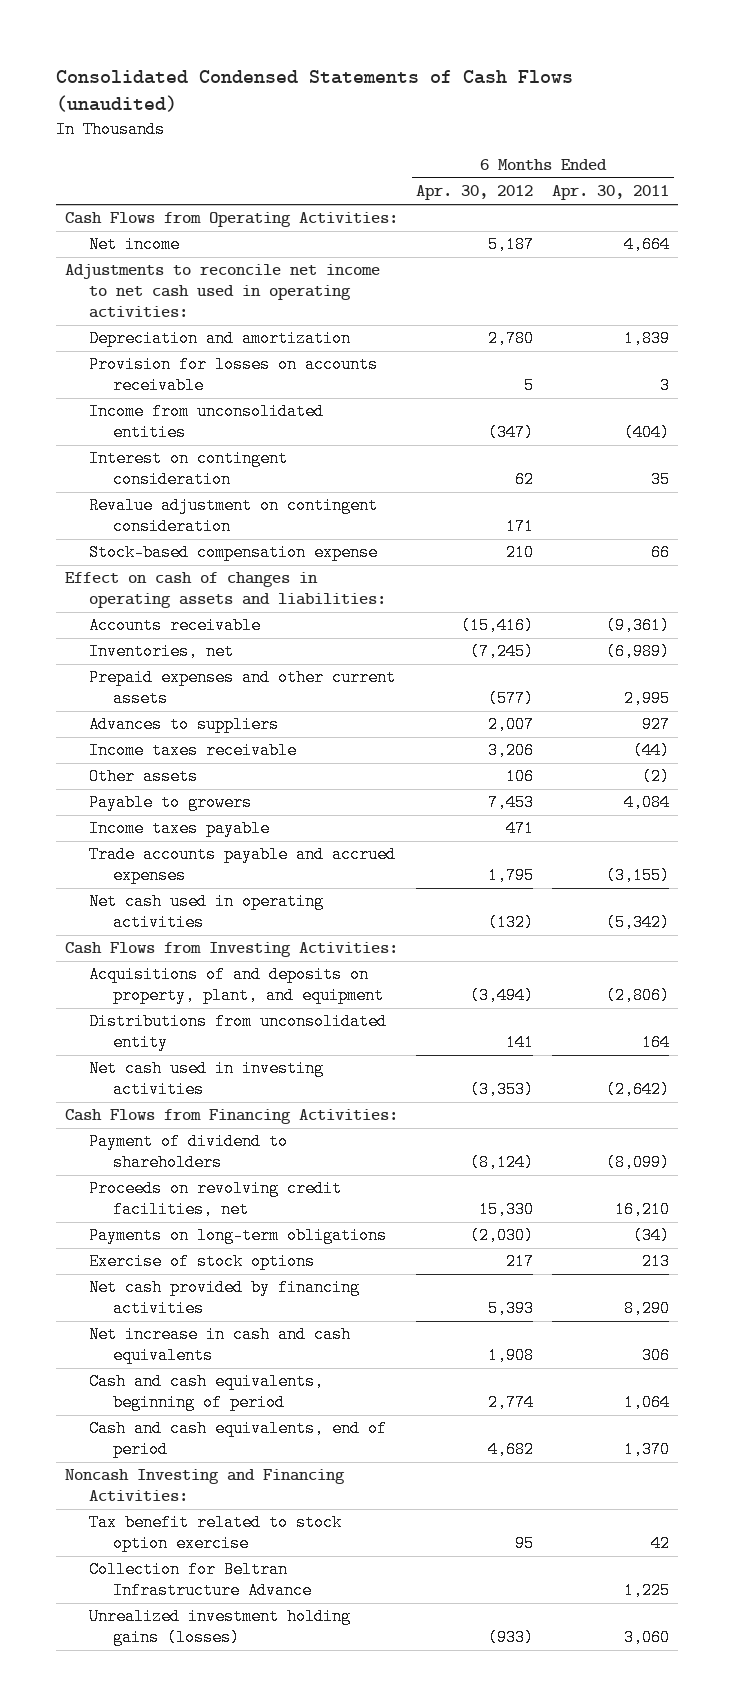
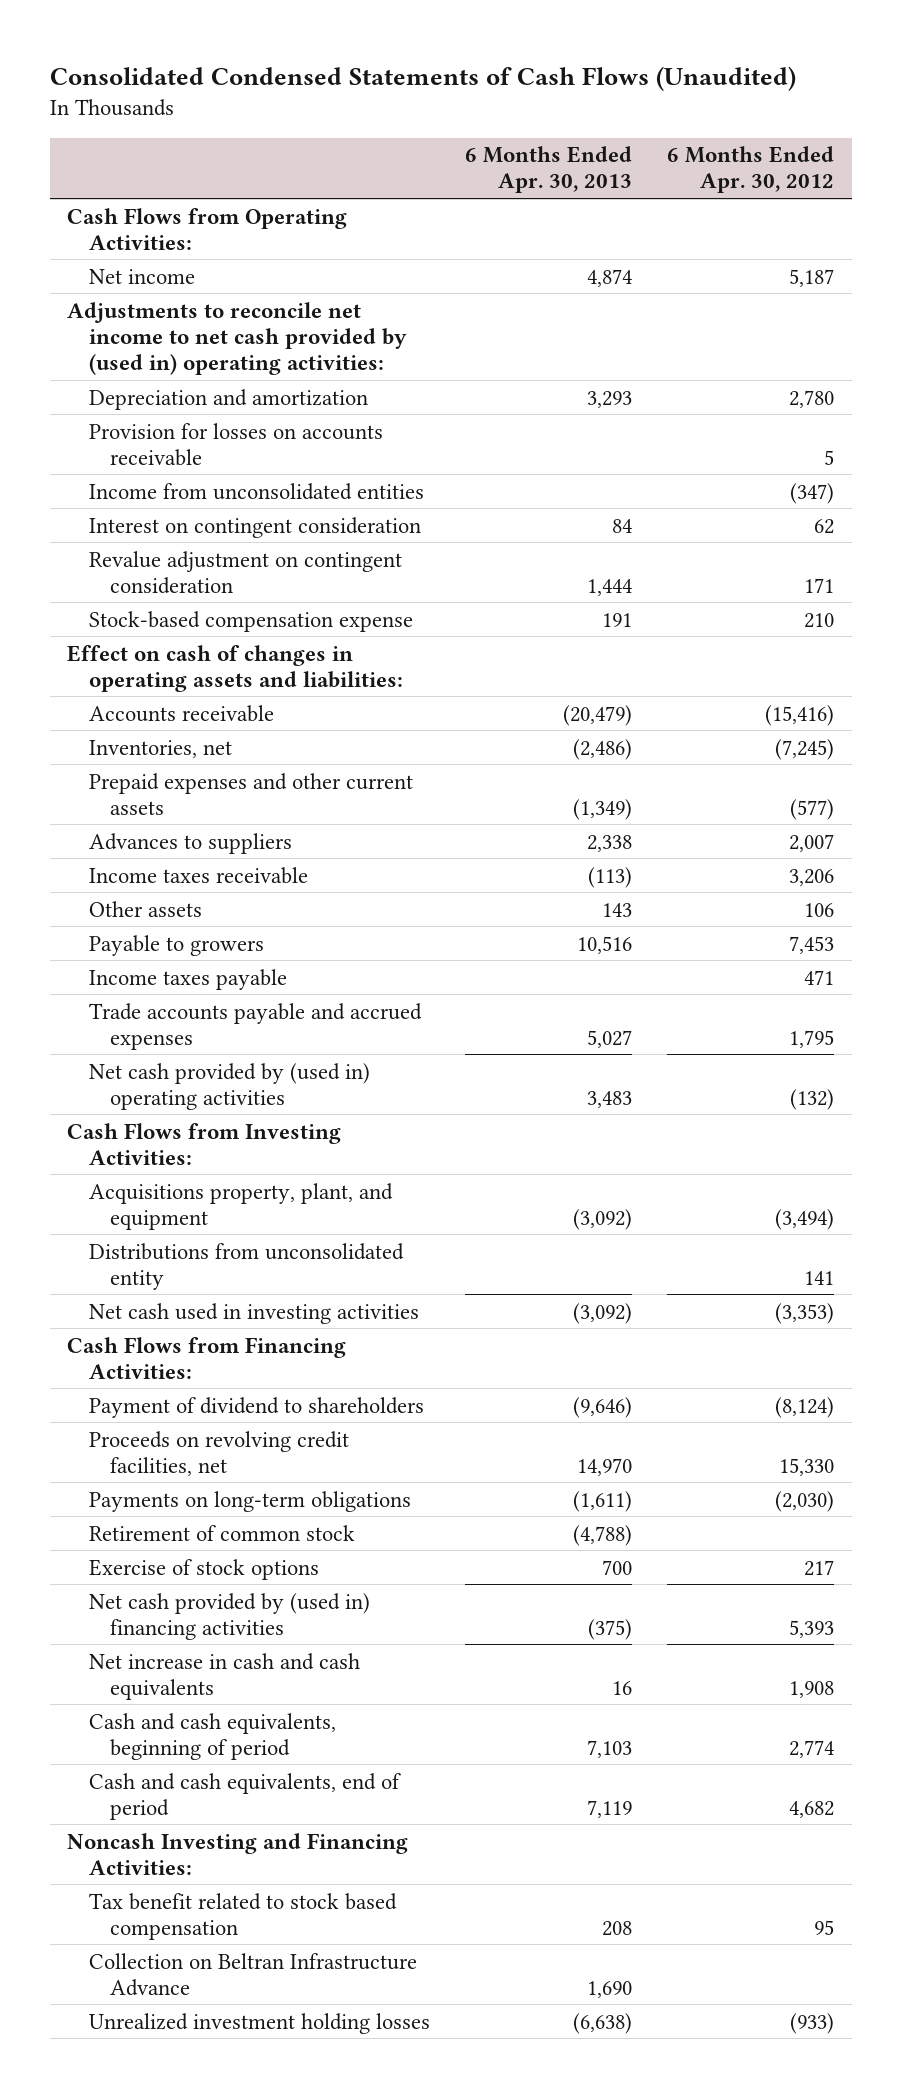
- Consolidated Condensed Statements of Cash Flows (unaudited)
+ Consolidated Condensed Statements of Cash Flows (Unaudited)
- | 6 Months Ended Apr. 30, 2012 | 6 Months Ended Apr. 30, 2011
+ | 6 Months Ended Apr. 30, 2013 | 6 Months Ended Apr. 30, 2012
- Adjustments to reconcile net income to net cash used in operating activities:
+ Adjustments to reconcile net income to net cash provided by (used in) operating activities:
- Net cash used in operating activities | (132) | (5,342)
+ Net cash provided by (used in) operating activities | 3,483 | (132)
- Acquisitions of and deposits on property, plant, and equipment | (3,494) | (2,806)
+ Acquisitions property, plant, and equipment | (3,092) | (3,494)
+ Retirement of common stock | (4,788) |
- Net cash provided by financing activities | 5,393 | 8,290
+ Net cash provided by (used in) financing activities | (375) | 5,393
- Tax benefit related to stock option exercise | 95 | 42
- Collection for Beltran Infrastructure Advance | | 1,225
- Unrealized investment holding gains (losses) | (933) | 3,060
+ Tax benefit related to stock based compensation | 208 | 95
+ Collection on Beltran Infrastructure Advance | 1,690 |
+ Unrealized investment holding losses | (6,638) | (933)

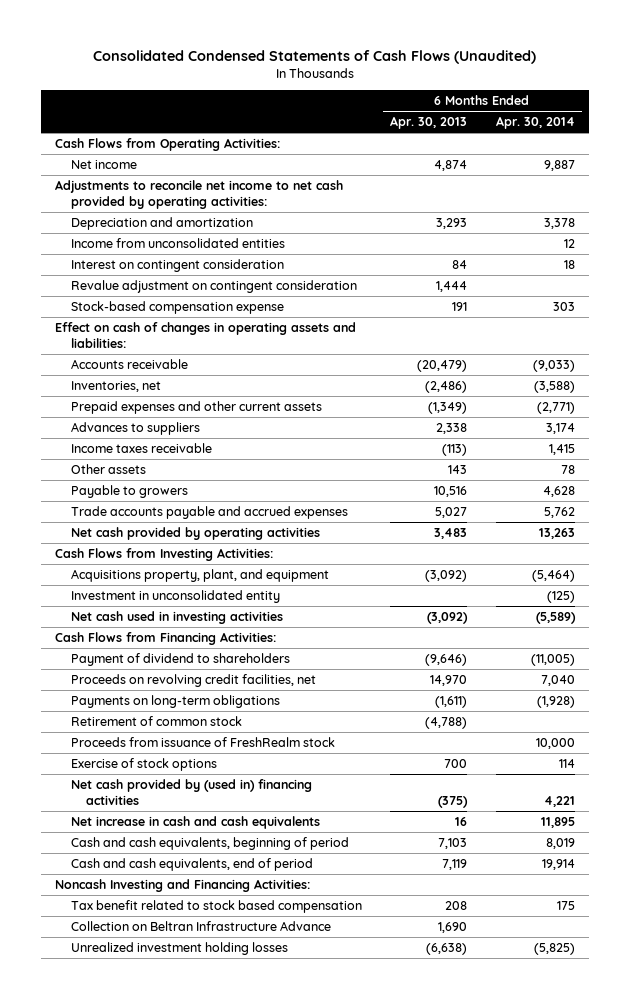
- | 6 Months Ended Apr. 30, 2013 | 6 Months Ended Apr. 30, 2012
+ | 6 Months Ended Apr. 30, 2013 | 6 Months Ended Apr. 30, 2014
- Adjustments to reconcile net income to net cash provided by (used in) operating activities:
+ Adjustments to reconcile net income to net cash provided by operating activities:
- Provision for losses on accounts receivable | | 5
- Income taxes payable | | 471
- Net cash provided by (used in) operating activities | 3,483 | (132)
+ Net cash provided by operating activities | 3,483 | 13,263
- Distributions from unconsolidated entity | | 141
+ Investment in unconsolidated entity | | (125)
+ Proceeds from issuance of FreshRealm stock | | 10,000

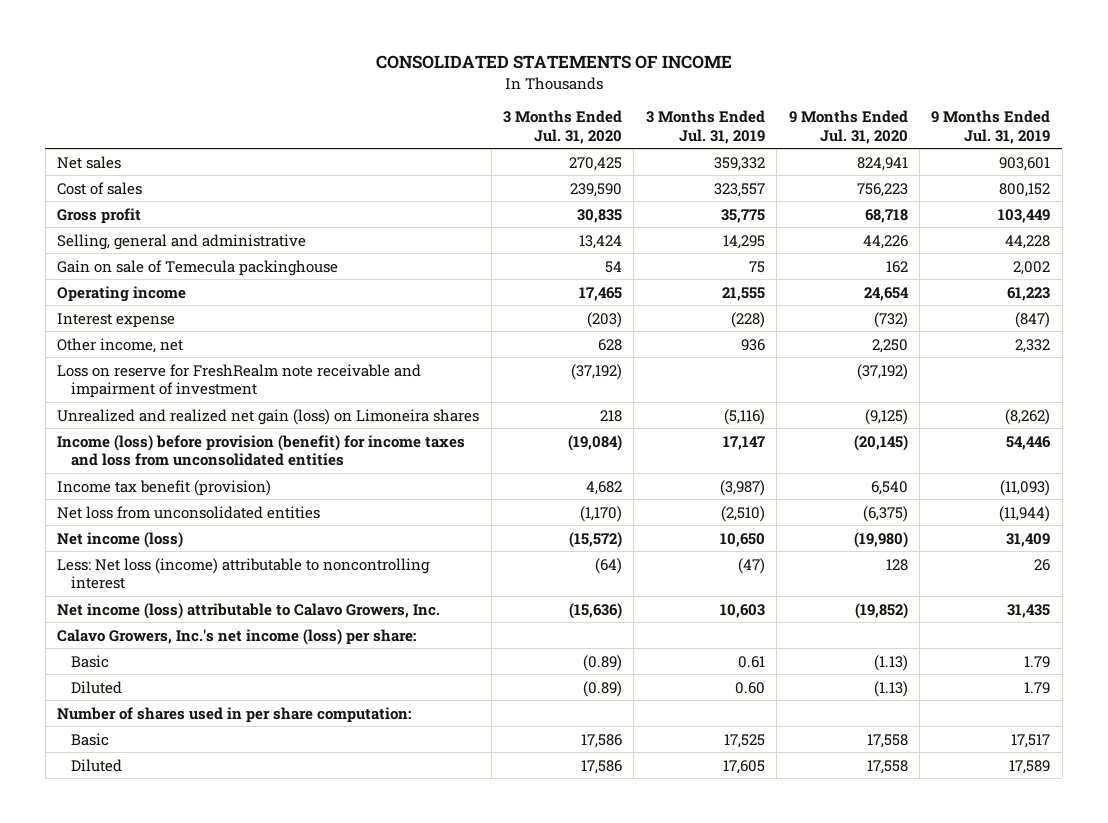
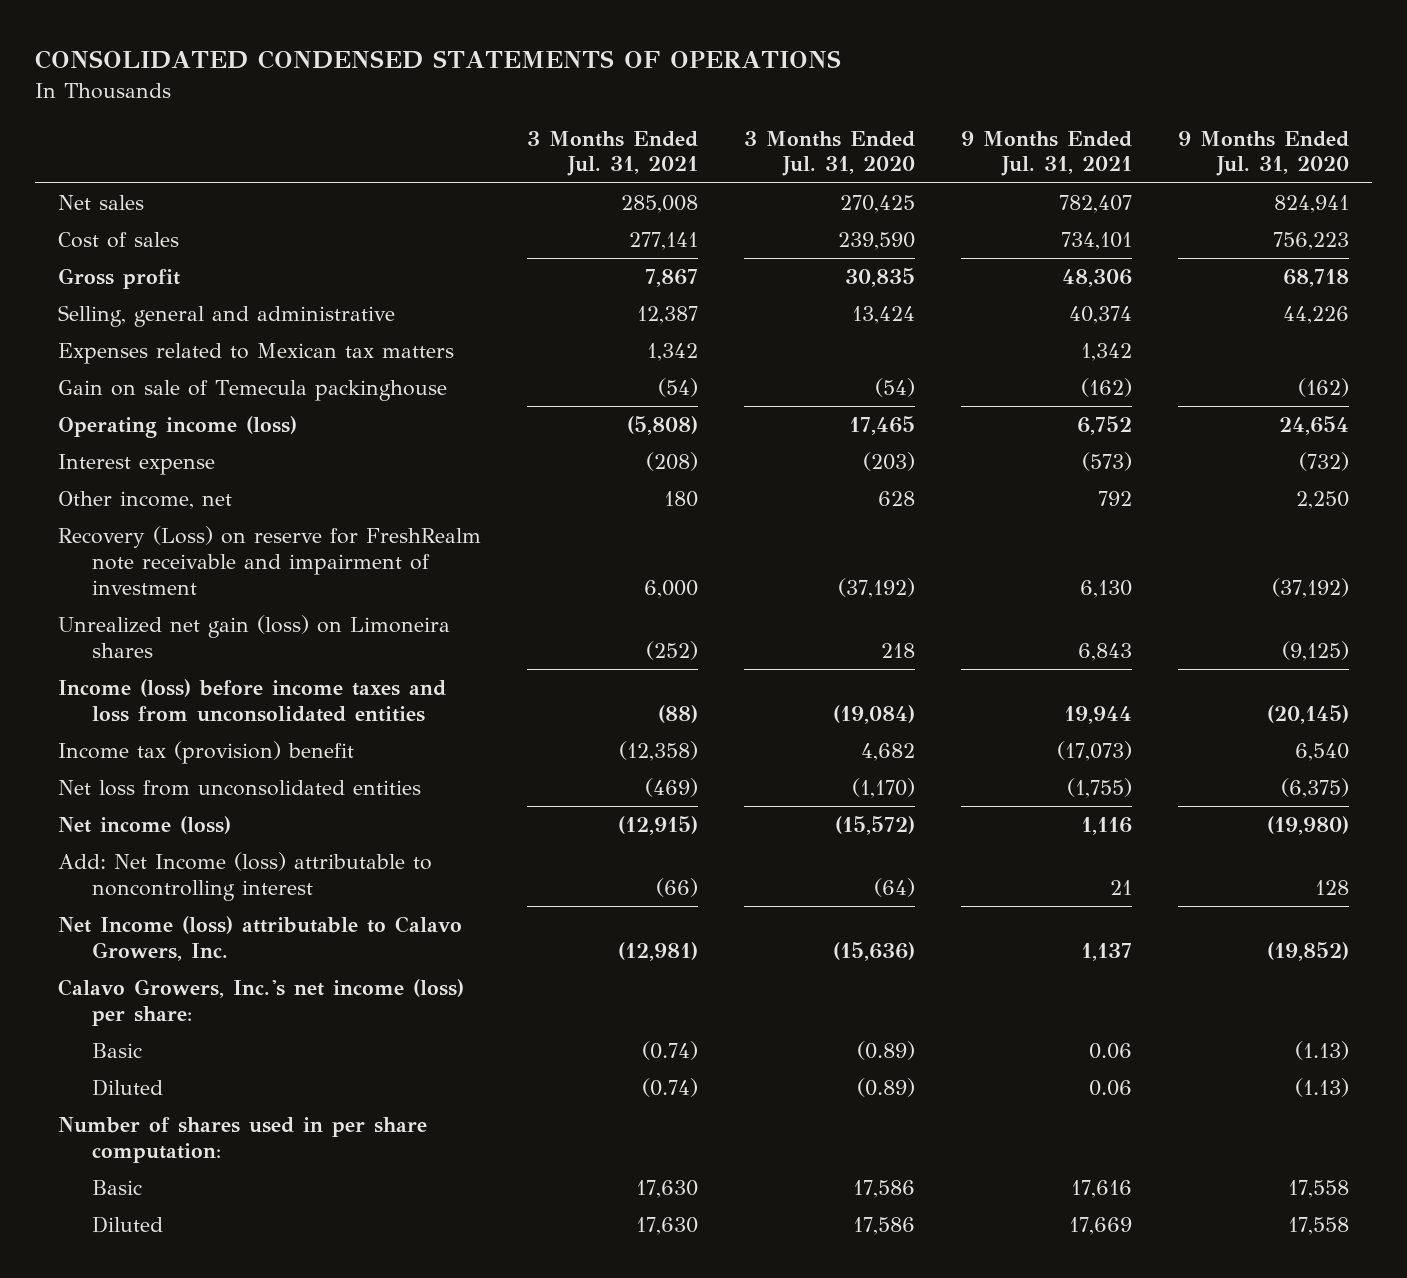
- CONSOLIDATED STATEMENTS OF INCOME
+ CONSOLIDATED CONDENSED STATEMENTS OF OPERATIONS
- | 3 Months Ended Jul. 31, 2020 | 3 Months Ended Jul. 31, 2019 | 9 Months Ended Jul. 31, 2020 | 9 Months Ended Jul. 31, 2019
+ | 3 Months Ended Jul. 31, 2021 | 3 Months Ended Jul. 31, 2020 | 9 Months Ended Jul. 31, 2021 | 9 Months Ended Jul. 31, 2020
- Gain on sale of Temecula packinghouse | 54 | 75 | 162 | 2,002
- Operating income | 17,465 | 21,555 | 24,654 | 61,223
+ Expenses related to Mexican tax matters | 1,342 | | 1,342 |
+ Gain on sale of Temecula packinghouse | (54) | (54) | (162) | (162)
+ Operating income (loss) | (5,808) | 17,465 | 6,752 | 24,654
- Loss on reserve for FreshRealm note receivable and impairment of investment | (37,192) | | (37,192) |
- Unrealized and realized net gain (loss) on Limoneira shares | 218 | (5,116) | (9,125) | (8,262)
- Income (loss) before provision (benefit) for income taxes and loss from unconsolidated entities | (19,084) | 17,147 | (20,145) | 54,446
- Income tax benefit (provision) | 4,682 | (3,987) | 6,540 | (11,093)
+ Recovery (Loss) on reserve for FreshRealm note receivable and impairment of investment | 6,000 | (37,192) | 6,130 | (37,192)
+ Unrealized net gain (loss) on Limoneira shares | (252) | 218 | 6,843 | (9,125)
+ Income (loss) before income taxes and loss from unconsolidated entities | (88) | (19,084) | 19,944 | (20,145)
+ Income tax (provision) benefit | (12,358) | 4,682 | (17,073) | 6,540
- Less: Net loss (income) attributable to noncontrolling interest | (64) | (47) | 128 | 26
- Net income (loss) attributable to Calavo Growers, Inc. | (15,636) | 10,603 | (19,852) | 31,435
+ Add: Net Income (loss) attributable to noncontrolling interest | (66) | (64) | 21 | 128
+ Net Income (loss) attributable to Calavo Growers, Inc. | (12,981) | (15,636) | 1,137 | (19,852)

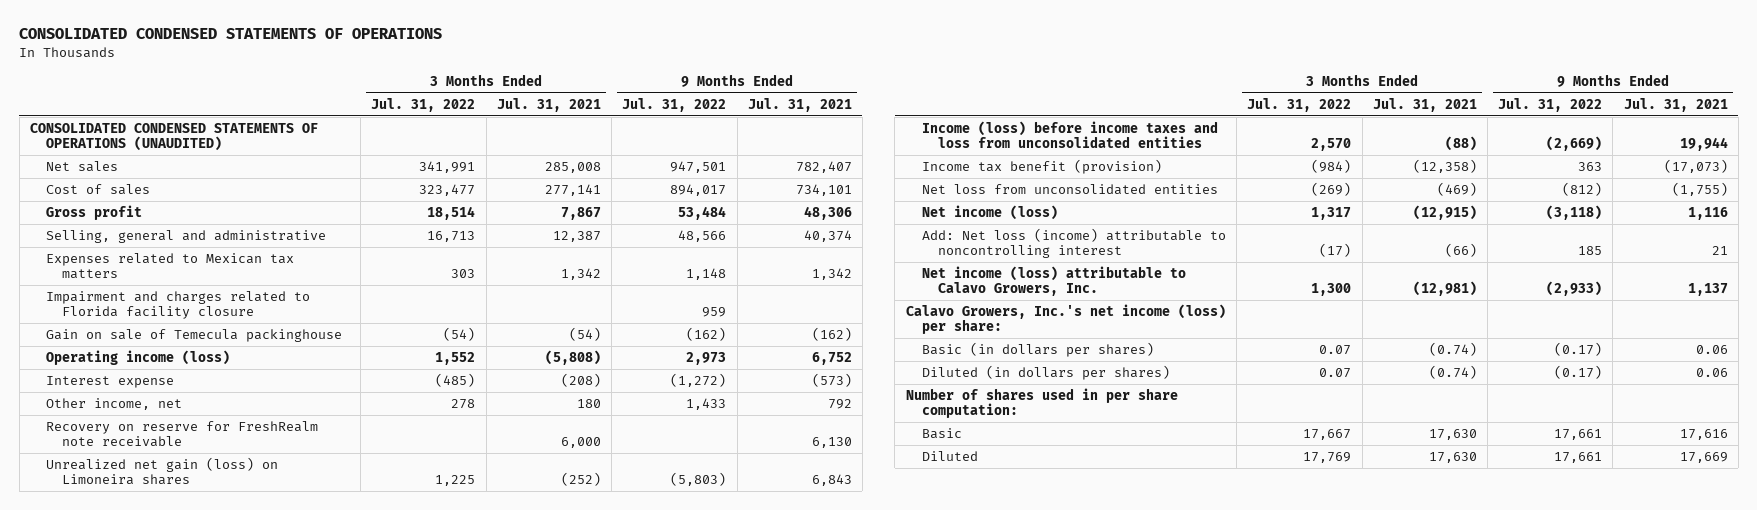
- | 3 Months Ended Jul. 31, 2021 | 3 Months Ended Jul. 31, 2020 | 9 Months Ended Jul. 31, 2021 | 9 Months Ended Jul. 31, 2020
+ | 3 Months Ended Jul. 31, 2022 | 3 Months Ended Jul. 31, 2021 | 9 Months Ended Jul. 31, 2022 | 9 Months Ended Jul. 31, 2021
+ CONSOLIDATED CONDENSED STATEMENTS OF OPERATIONS (UNAUDITED)
+ Impairment and charges related to Florida facility closure | | | 959 |
- Recovery (Loss) on reserve for FreshRealm note receivable and impairment of investment | 6,000 | (37,192) | 6,130 | (37,192)
+ Recovery on reserve for FreshRealm note receivable | | 6,000 | | 6,130
- Income tax (provision) benefit | (12,358) | 4,682 | (17,073) | 6,540
+ Income tax benefit (provision) | (984) | (12,358) | 363 | (17,073)
- Add: Net Income (loss) attributable to noncontrolling interest | (66) | (64) | 21 | 128
- Net Income (loss) attributable to Calavo Growers, Inc. | (12,981) | (15,636) | 1,137 | (19,852)
+ Add: Net loss (income) attributable to noncontrolling interest | (17) | (66) | 185 | 21
+ Net income (loss) attributable to Calavo Growers, Inc. | 1,300 | (12,981) | (2,933) | 1,137
- Basic | (0.74) | (0.89) | 0.06 | (1.13)
- Diluted | (0.74) | (0.89) | 0.06 | (1.13)
+ Basic (in dollars per shares) | 0.07 | (0.74) | (0.17) | 0.06
+ Diluted (in dollars per shares) | 0.07 | (0.74) | (0.17) | 0.06

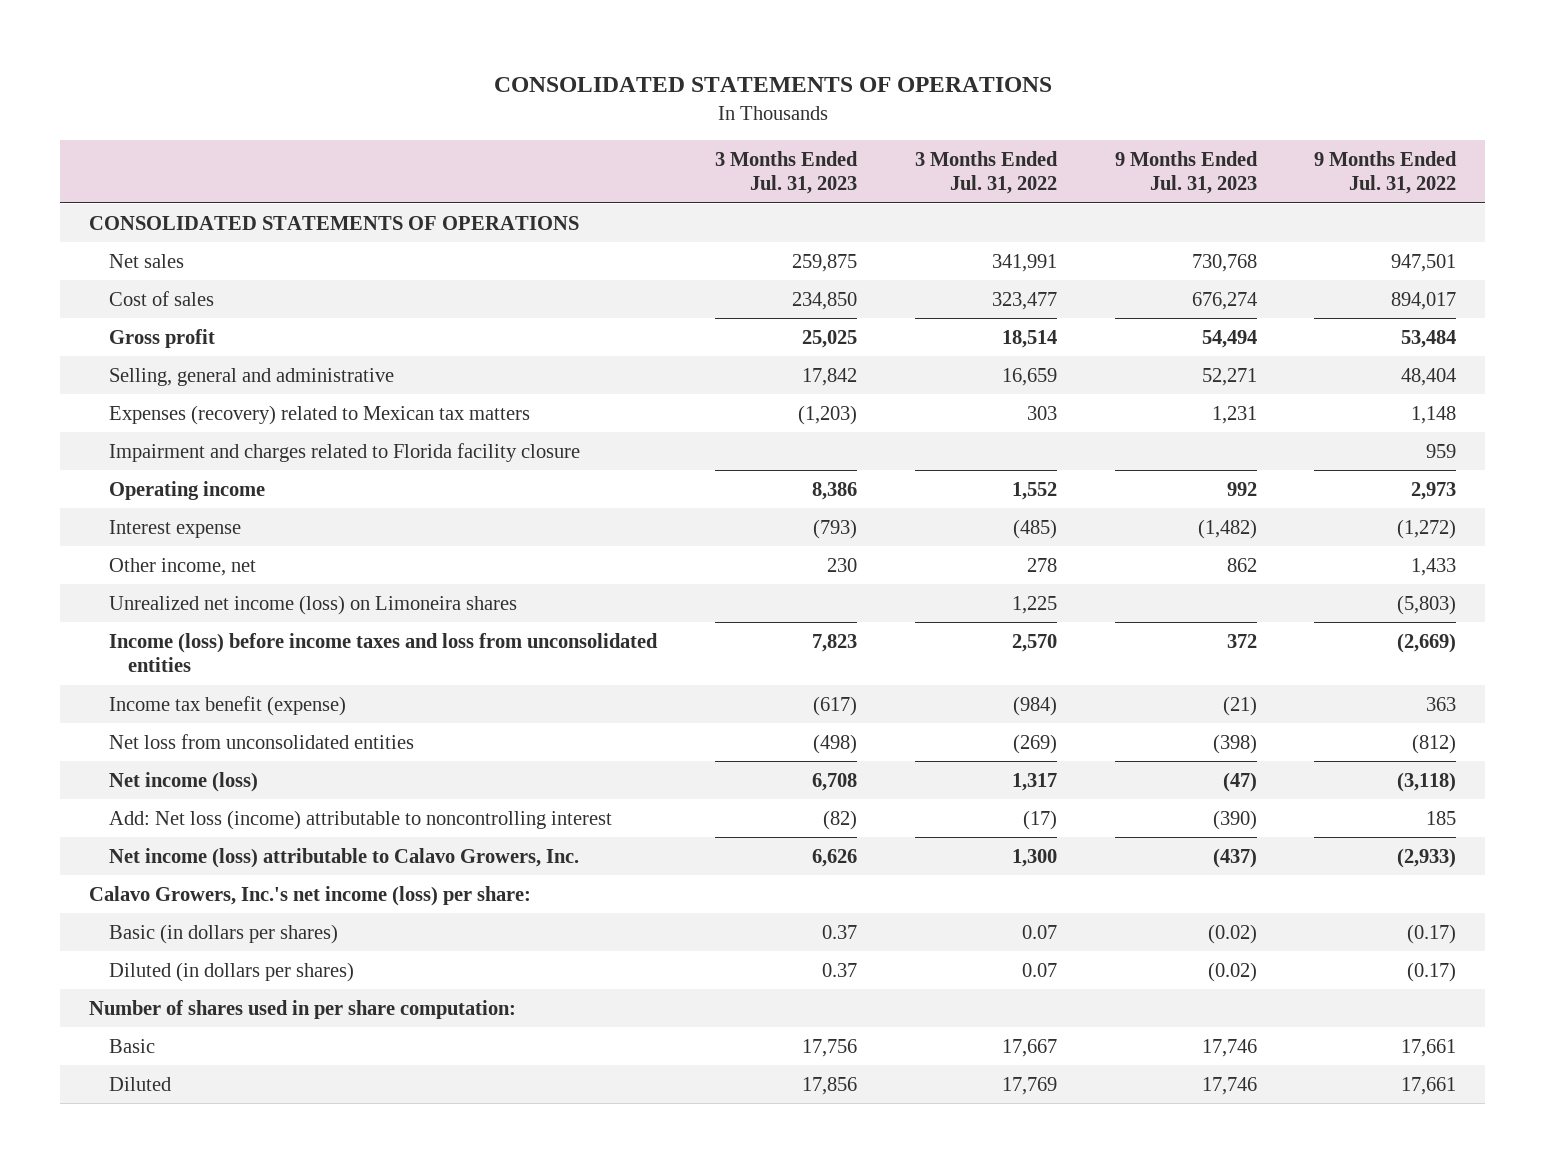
- CONSOLIDATED CONDENSED STATEMENTS OF OPERATIONS
+ CONSOLIDATED STATEMENTS OF OPERATIONS
- | 3 Months Ended Jul. 31, 2022 | 3 Months Ended Jul. 31, 2021 | 9 Months Ended Jul. 31, 2022 | 9 Months Ended Jul. 31, 2021
+ | 3 Months Ended Jul. 31, 2023 | 3 Months Ended Jul. 31, 2022 | 9 Months Ended Jul. 31, 2023 | 9 Months Ended Jul. 31, 2022
- CONSOLIDATED CONDENSED STATEMENTS OF OPERATIONS (UNAUDITED)
+ CONSOLIDATED STATEMENTS OF OPERATIONS
- Selling, general and administrative | 16,713 | 12,387 | 48,566 | 40,374
- Expenses related to Mexican tax matters | 303 | 1,342 | 1,148 | 1,342
+ Selling, general and administrative | 17,842 | 16,659 | 52,271 | 48,404
+ Expenses (recovery) related to Mexican tax matters | (1,203) | 303 | 1,231 | 1,148
- Gain on sale of Temecula packinghouse | (54) | (54) | (162) | (162)
- Operating income (loss) | 1,552 | (5,808) | 2,973 | 6,752
+ Operating income | 8,386 | 1,552 | 992 | 2,973
- Recovery on reserve for FreshRealm note receivable | | 6,000 | | 6,130
- Unrealized net gain (loss) on Limoneira shares | 1,225 | (252) | (5,803) | 6,843
+ Unrealized net income (loss) on Limoneira shares | | 1,225 | | (5,803)
- Income tax benefit (provision) | (984) | (12,358) | 363 | (17,073)
+ Income tax benefit (expense) | (617) | (984) | (21) | 363

